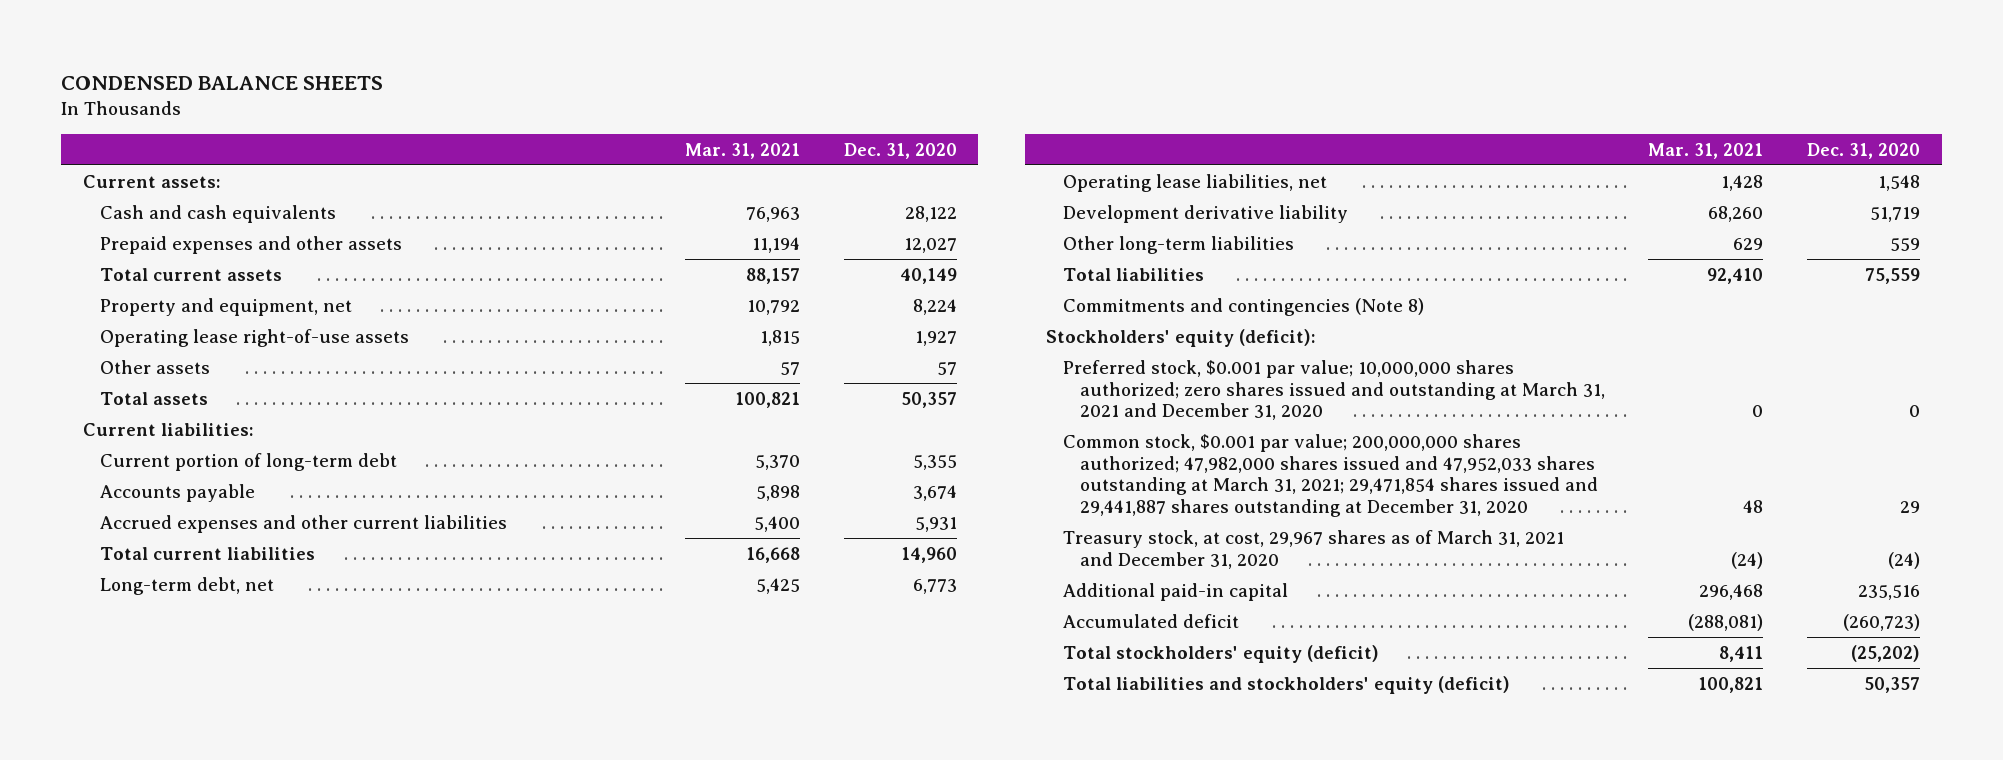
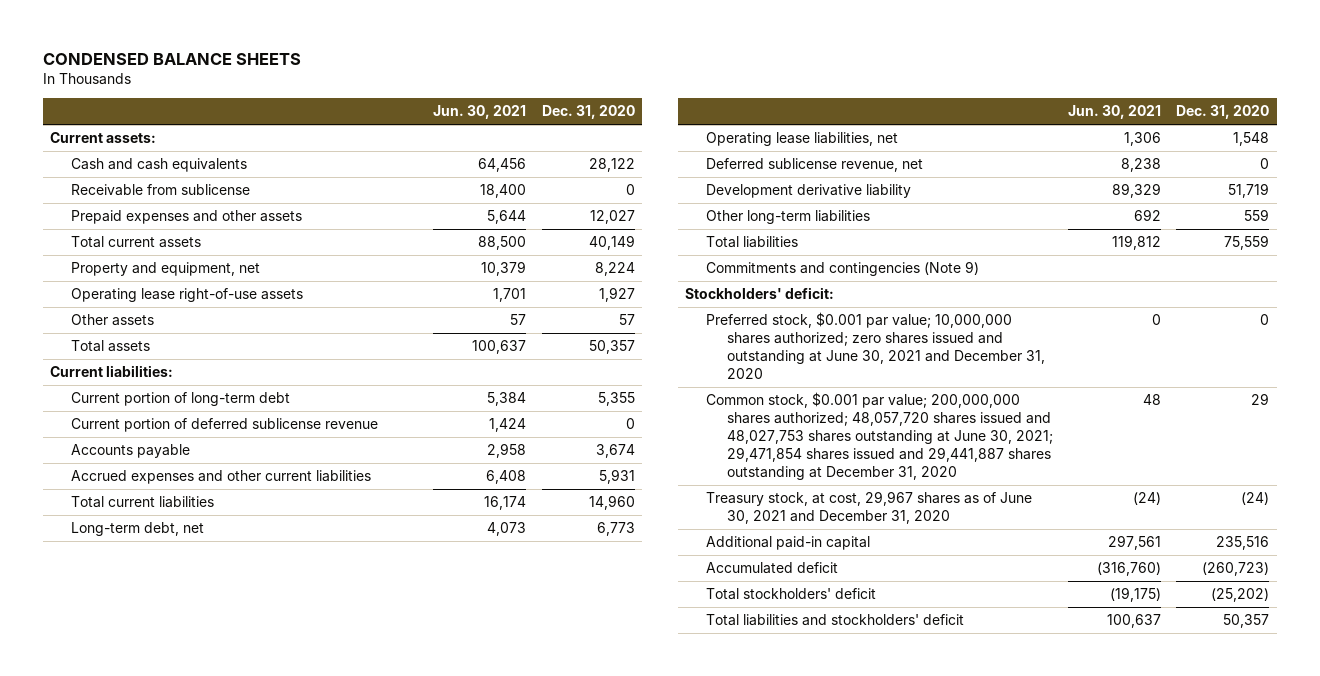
- | Mar. 31, 2021 | Dec. 31, 2020
+ | Jun. 30, 2021 | Dec. 31, 2020
+ Receivable from sublicense | 18,400 | 0
+ Current portion of deferred sublicense revenue | 1,424 | 0
+ Deferred sublicense revenue, net | 8,238 | 0
- Commitments and contingencies (Note 8)
- Stockholders' equity (deficit):
- Preferred stock, $0.001 par value; 10,000,000 shares authorized; zero shares issued and outstanding at March 31, 2021 and December 31, 2020 | 0 | 0
- Common stock, $0.001 par value; 200,000,000 shares authorized; 47,982,000 shares issued and 47,952,033 shares outstanding at March 31, 2021; 29,471,854 shares issued and 29,441,887 shares outstanding at December 31, 2020 | 48 | 29
- Treasury stock, at cost, 29,967 shares as of March 31, 2021 and December 31, 2020 | (24) | (24)
+ Commitments and contingencies (Note 9)
+ Stockholders' deficit:
+ Preferred stock, $0.001 par value; 10,000,000 shares authorized; zero shares issued and outstanding at June 30, 2021 and December 31, 2020 | 0 | 0
+ Common stock, $0.001 par value; 200,000,000 shares authorized; 48,057,720 shares issued and 48,027,753 shares outstanding at June 30, 2021; 29,471,854 shares issued and 29,441,887 shares outstanding at December 31, 2020 | 48 | 29
+ Treasury stock, at cost, 29,967 shares as of June 30, 2021 and December 31, 2020 | (24) | (24)
- Total stockholders' equity (deficit) | 8,411 | (25,202)
- Total liabilities and stockholders' equity (deficit) | 100,821 | 50,357
+ Total stockholders' deficit | (19,175) | (25,202)
+ Total liabilities and stockholders' deficit | 100,637 | 50,357

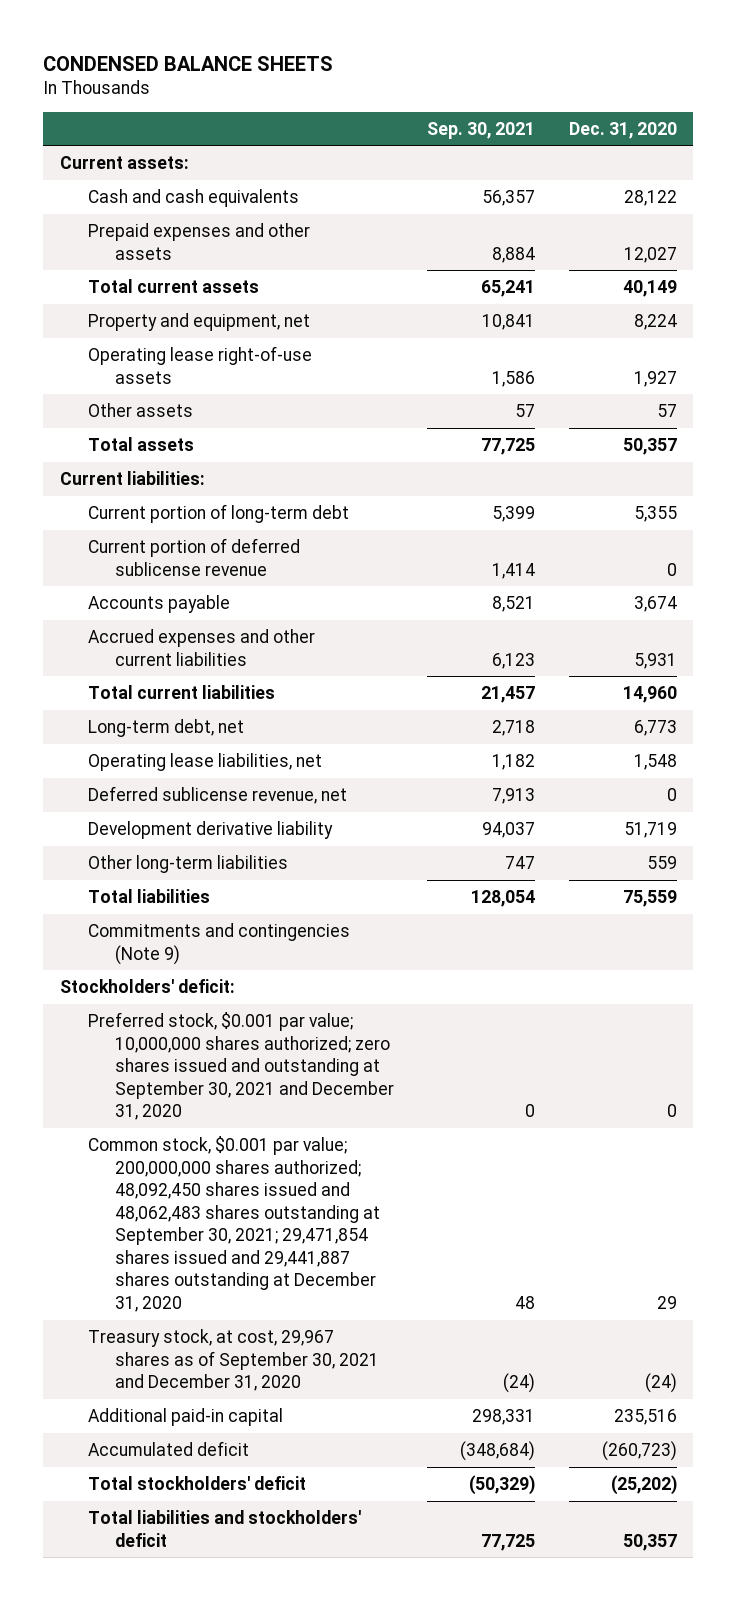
- | Jun. 30, 2021 | Dec. 31, 2020
+ | Sep. 30, 2021 | Dec. 31, 2020
- Receivable from sublicense | 18,400 | 0
- Preferred stock, $0.001 par value; 10,000,000 shares authorized; zero shares issued and outstanding at June 30, 2021 and December 31, 2020 | 0 | 0
- Common stock, $0.001 par value; 200,000,000 shares authorized; 48,057,720 shares issued and 48,027,753 shares outstanding at June 30, 2021; 29,471,854 shares issued and 29,441,887 shares outstanding at December 31, 2020 | 48 | 29
- Treasury stock, at cost, 29,967 shares as of June 30, 2021 and December 31, 2020 | (24) | (24)
+ Preferred stock, $0.001 par value; 10,000,000 shares authorized; zero shares issued and outstanding at September 30, 2021 and December 31, 2020 | 0 | 0
+ Common stock, $0.001 par value; 200,000,000 shares authorized; 48,092,450 shares issued and 48,062,483 shares outstanding at September 30, 2021; 29,471,854 shares issued and 29,441,887 shares outstanding at December 31, 2020 | 48 | 29
+ Treasury stock, at cost, 29,967 shares as of September 30, 2021 and December 31, 2020 | (24) | (24)

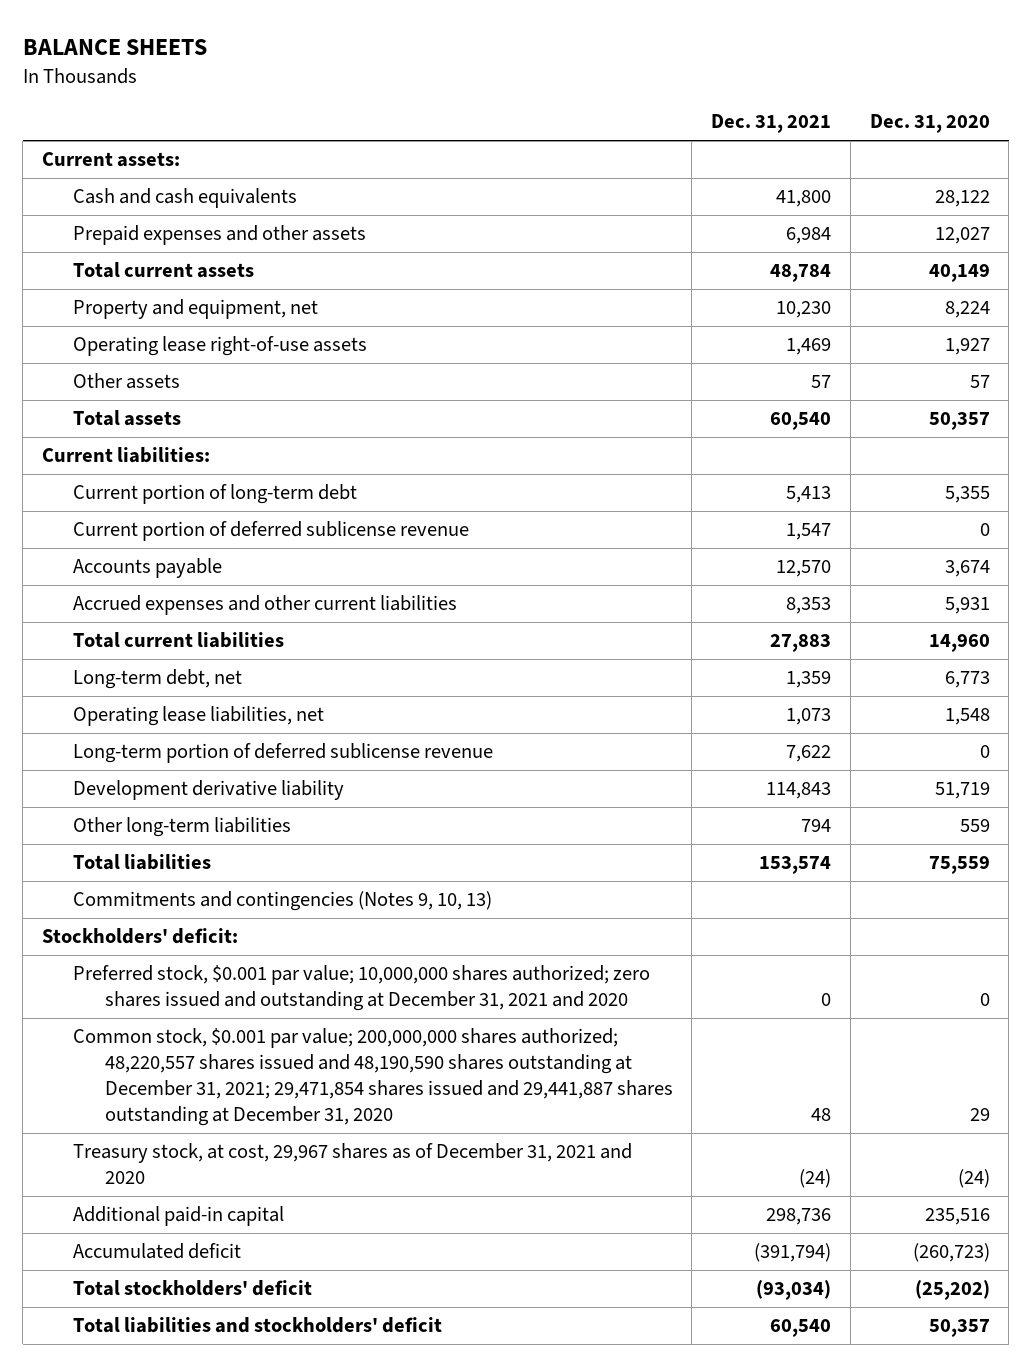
- CONDENSED BALANCE SHEETS
+ BALANCE SHEETS
- | Sep. 30, 2021 | Dec. 31, 2020
+ | Dec. 31, 2021 | Dec. 31, 2020
- Deferred sublicense revenue, net | 7,913 | 0
+ Long-term portion of deferred sublicense revenue | 7,622 | 0
- Commitments and contingencies (Note 9)
+ Commitments and contingencies (Notes 9, 10, 13)
- Preferred stock, $0.001 par value; 10,000,000 shares authorized; zero shares issued and outstanding at September 30, 2021 and December 31, 2020 | 0 | 0
- Common stock, $0.001 par value; 200,000,000 shares authorized; 48,092,450 shares issued and 48,062,483 shares outstanding at September 30, 2021; 29,471,854 shares issued and 29,441,887 shares outstanding at December 31, 2020 | 48 | 29
- Treasury stock, at cost, 29,967 shares as of September 30, 2021 and December 31, 2020 | (24) | (24)
+ Preferred stock, $0.001 par value; 10,000,000 shares authorized; zero shares issued and outstanding at December 31, 2021 and 2020 | 0 | 0
+ Common stock, $0.001 par value; 200,000,000 shares authorized; 48,220,557 shares issued and 48,190,590 shares outstanding at December 31, 2021; 29,471,854 shares issued and 29,441,887 shares outstanding at December 31, 2020 | 48 | 29
+ Treasury stock, at cost, 29,967 shares as of December 31, 2021 and 2020 | (24) | (24)

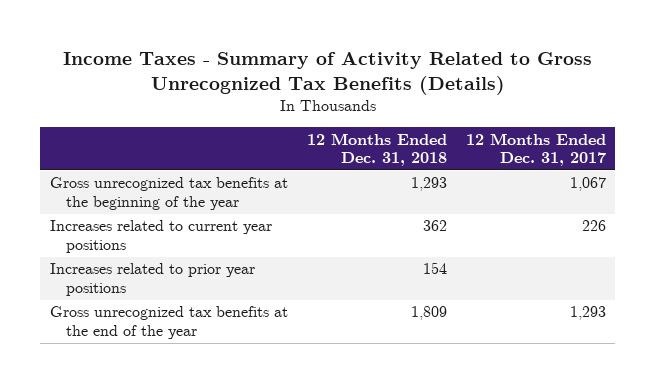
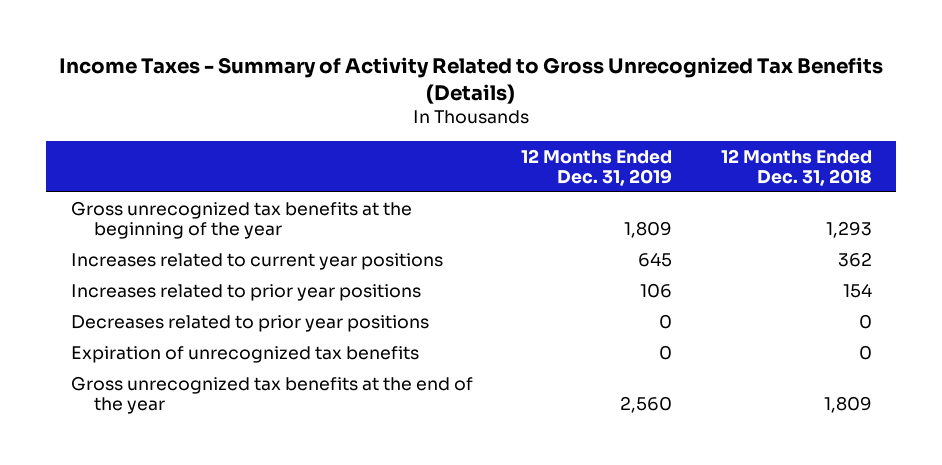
- | 12 Months Ended Dec. 31, 2018 | 12 Months Ended Dec. 31, 2017
+ | 12 Months Ended Dec. 31, 2019 | 12 Months Ended Dec. 31, 2018
+ Decreases related to prior year positions | 0 | 0
+ Expiration of unrecognized tax benefits | 0 | 0

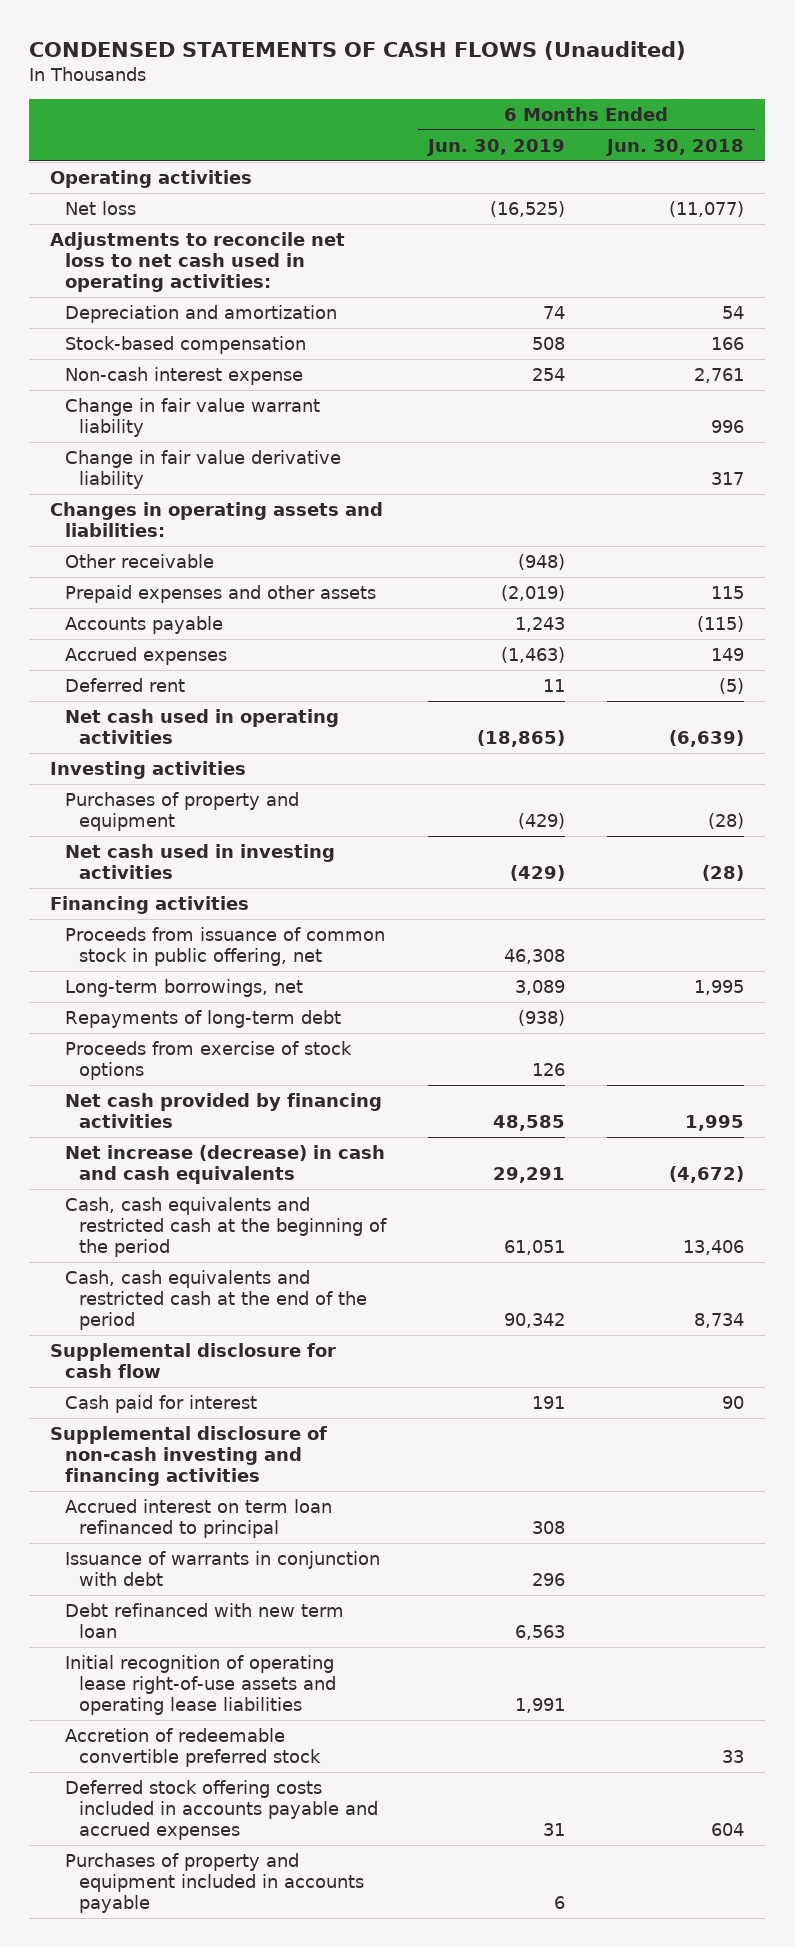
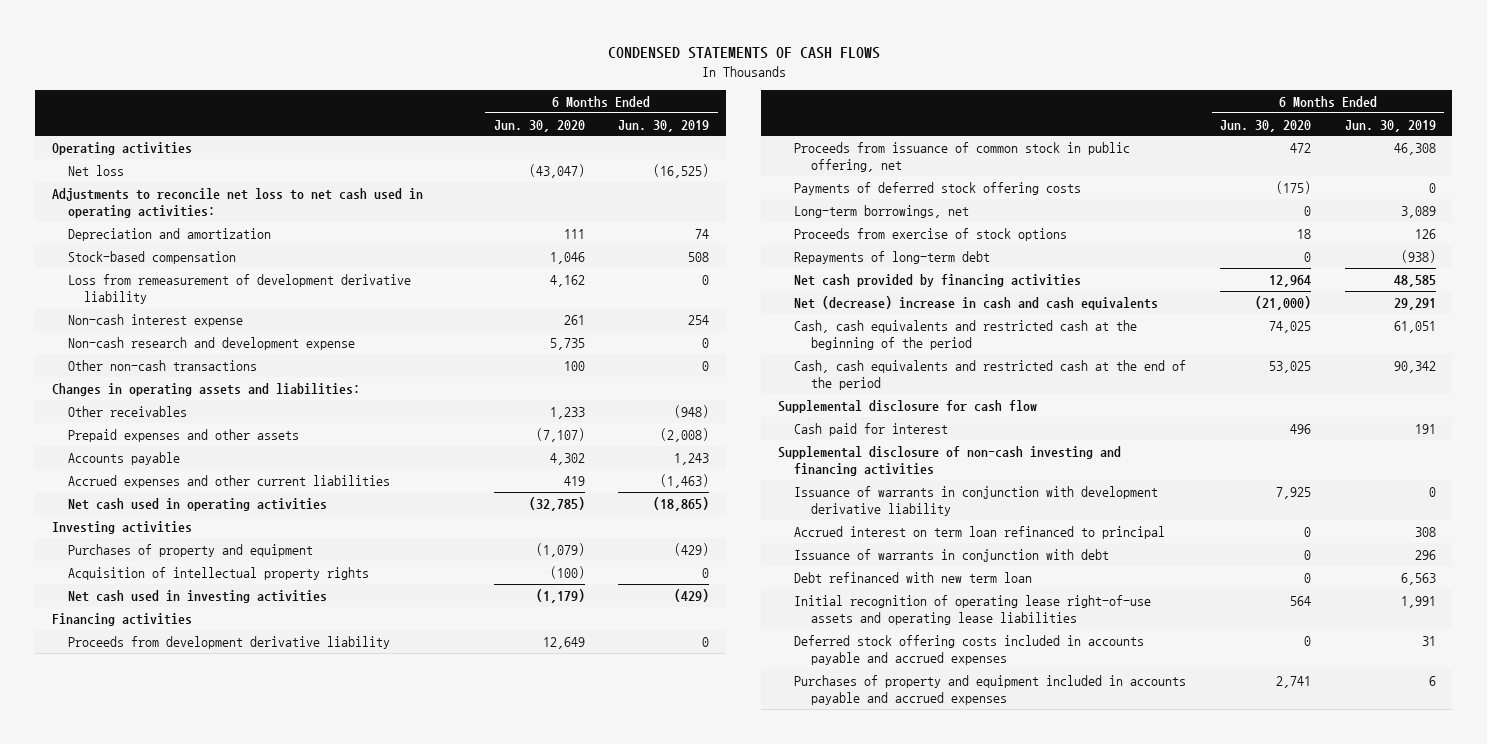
- CONDENSED STATEMENTS OF CASH FLOWS (Unaudited)
+ CONDENSED STATEMENTS OF CASH FLOWS
- | 6 Months Ended Jun. 30, 2019 | 6 Months Ended Jun. 30, 2018
+ | 6 Months Ended Jun. 30, 2020 | 6 Months Ended Jun. 30, 2019
+ Loss from remeasurement of development derivative liability | 4,162 | 0
- Change in fair value warrant liability | | 996
- Change in fair value derivative liability | | 317
+ Non-cash research and development expense | 5,735 | 0
+ Other non-cash transactions | 100 | 0
- Other receivable | (948) |
- Prepaid expenses and other assets | (2,019) | 115
+ Other receivables | 1,233 | (948)
+ Prepaid expenses and other assets | (7,107) | (2,008)
- Accrued expenses | (1,463) | 149
- Deferred rent | 11 | (5)
+ Accrued expenses and other current liabilities | 419 | (1,463)
+ Acquisition of intellectual property rights | (100) | 0
+ Proceeds from development derivative liability | 12,649 | 0
+ Payments of deferred stock offering costs | (175) | 0
moved down: Repayments of long-term debt | 0 | (938)
- Net increase (decrease) in cash and cash equivalents | 29,291 | (4,672)
+ Net (decrease) increase in cash and cash equivalents | (21,000) | 29,291
+ Issuance of warrants in conjunction with development derivative liability | 7,925 | 0
- Accretion of redeemable convertible preferred stock | | 33
- Purchases of property and equipment included in accounts payable | 6 |
+ Purchases of property and equipment included in accounts payable and accrued expenses | 2,741 | 6

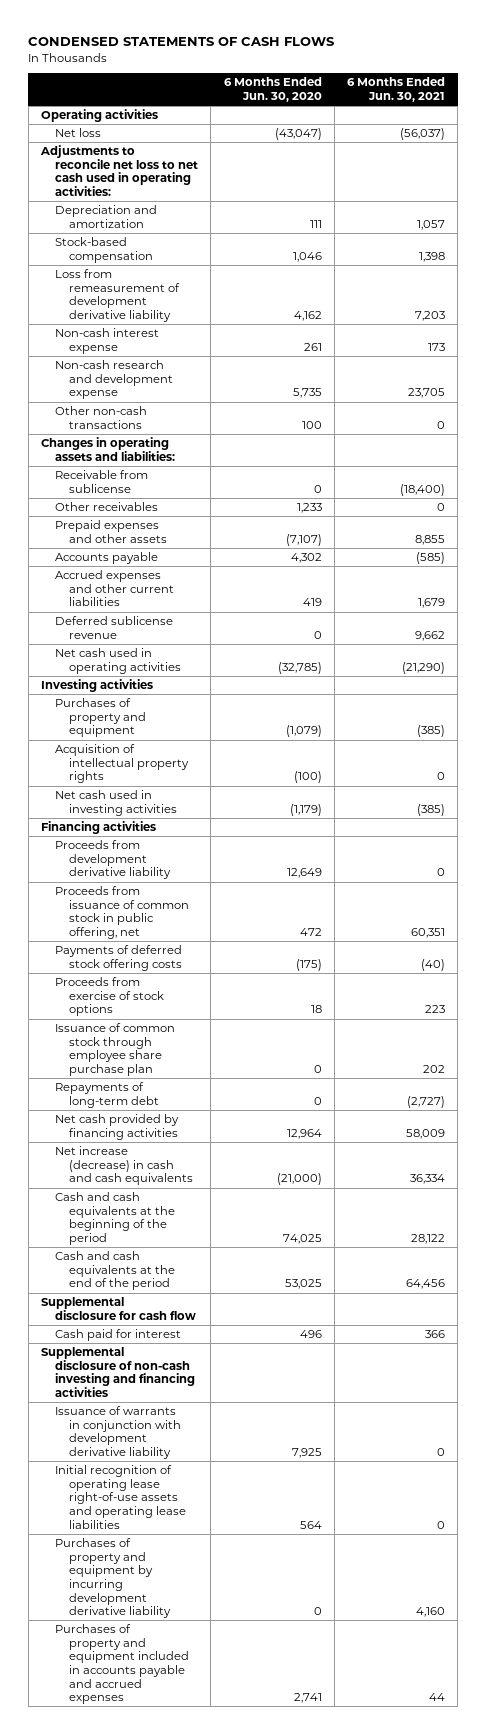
- | 6 Months Ended Jun. 30, 2020 | 6 Months Ended Jun. 30, 2019
+ | 6 Months Ended Jun. 30, 2020 | 6 Months Ended Jun. 30, 2021
+ Receivable from sublicense | 0 | (18,400)
+ Deferred sublicense revenue | 0 | 9,662
- Long-term borrowings, net | 0 | 3,089
+ Issuance of common stock through employee share purchase plan | 0 | 202
- Net (decrease) increase in cash and cash equivalents | (21,000) | 29,291
- Cash, cash equivalents and restricted cash at the beginning of the period | 74,025 | 61,051
- Cash, cash equivalents and restricted cash at the end of the period | 53,025 | 90,342
+ Net increase (decrease) in cash and cash equivalents | (21,000) | 36,334
+ Cash and cash equivalents at the beginning of the period | 74,025 | 28,122
+ Cash and cash equivalents at the end of the period | 53,025 | 64,456
- Accrued interest on term loan refinanced to principal | 0 | 308
- Issuance of warrants in conjunction with debt | 0 | 296
- Debt refinanced with new term loan | 0 | 6,563
- Deferred stock offering costs included in accounts payable and accrued expenses | 0 | 31
+ Purchases of property and equipment by incurring development derivative liability | 0 | 4,160

